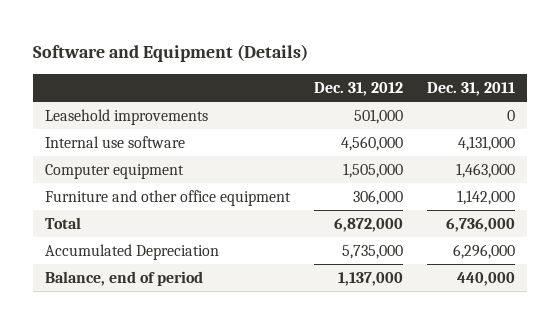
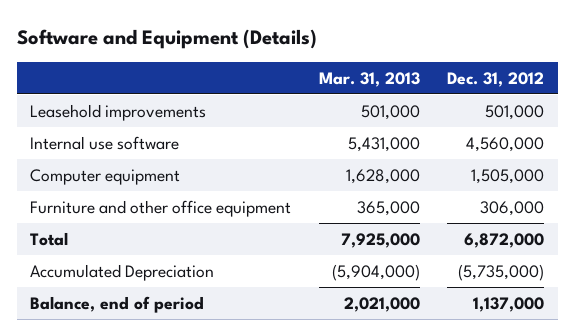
- | Dec. 31, 2012 | Dec. 31, 2011
+ | Mar. 31, 2013 | Dec. 31, 2012
- Accumulated Depreciation | 5,735,000 | 6,296,000
+ Accumulated Depreciation | (5,904,000) | (5,735,000)

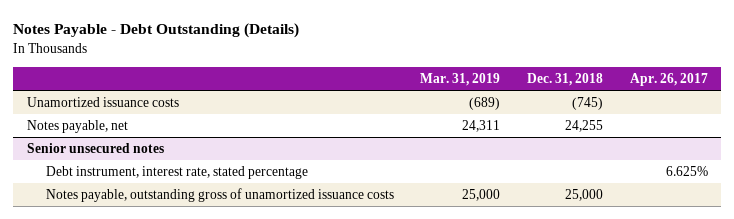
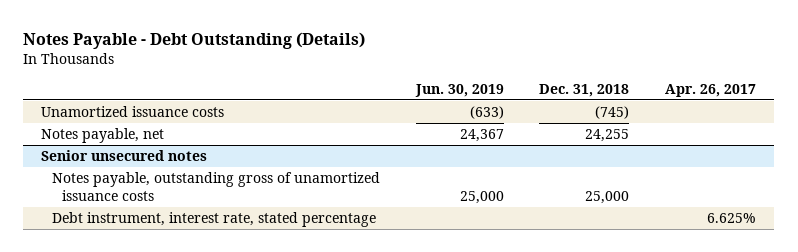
- | Mar. 31, 2019 | Dec. 31, 2018 | Apr. 26, 2017
+ | Jun. 30, 2019 | Dec. 31, 2018 | Apr. 26, 2017
@ Senior unsecured notes
moved down: Debt instrument, interest rate, stated percentage | | | 6.625%

